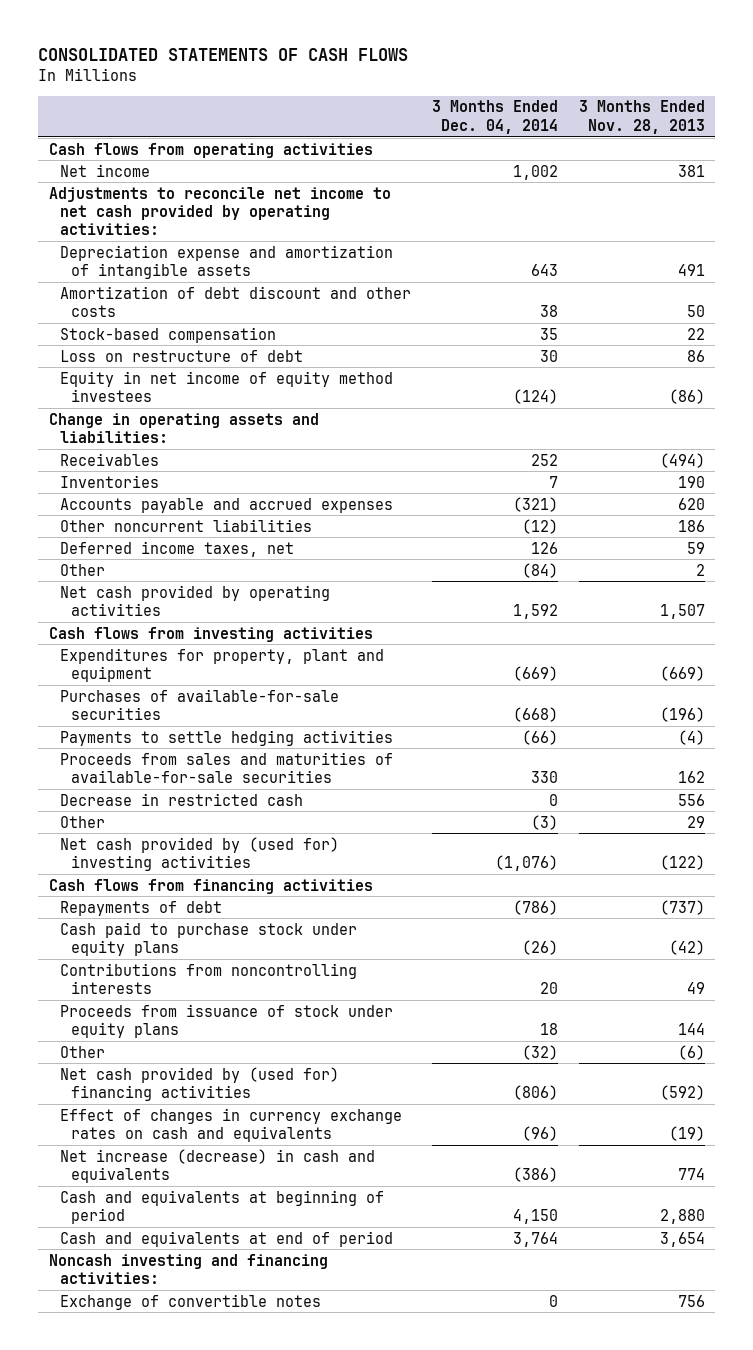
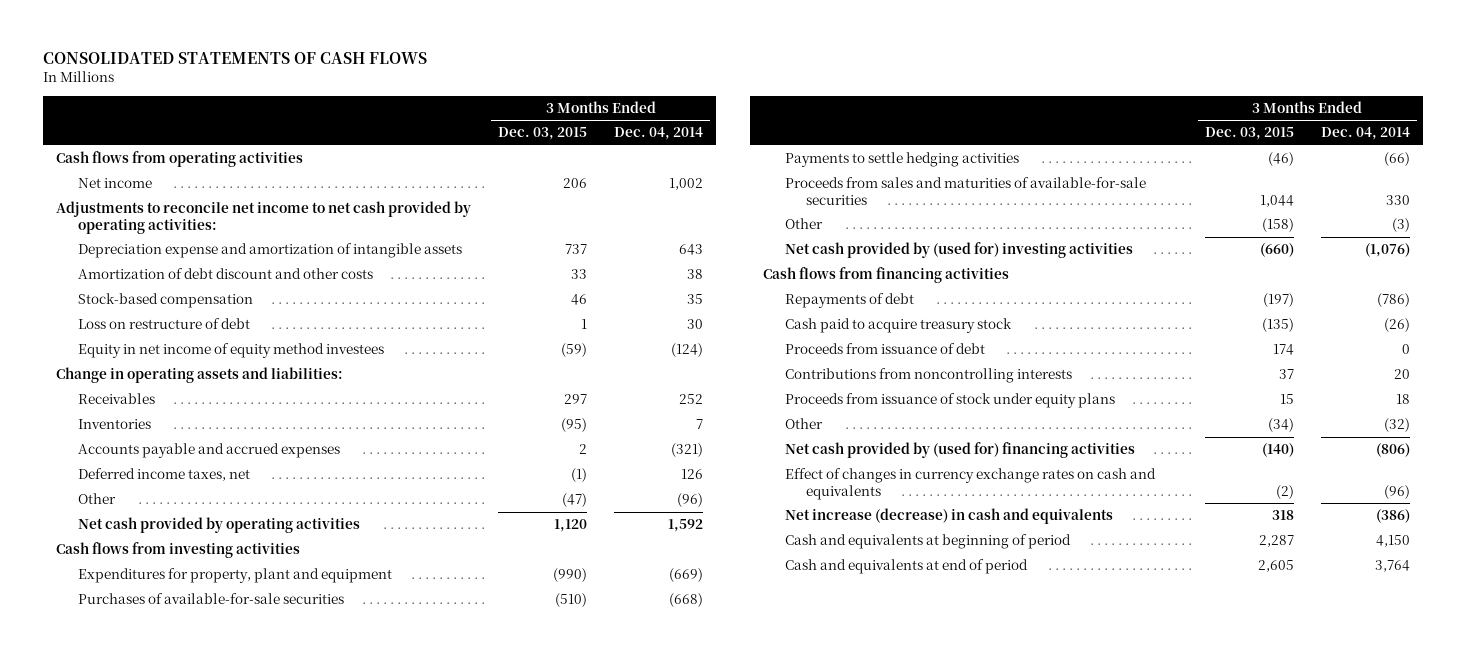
- | 3 Months Ended Dec. 04, 2014 | 3 Months Ended Nov. 28, 2013
+ | 3 Months Ended Dec. 03, 2015 | 3 Months Ended Dec. 04, 2014
- Other noncurrent liabilities | (12) | 186
- Other | (84) | 2
+ Other | (47) | (96)
- Decrease in restricted cash | 0 | 556
- Cash paid to purchase stock under equity plans | (26) | (42)
+ Cash paid to acquire treasury stock | (135) | (26)
+ Proceeds from issuance of debt | 174 | 0
- Noncash investing and financing activities:
- Exchange of convertible notes | 0 | 756

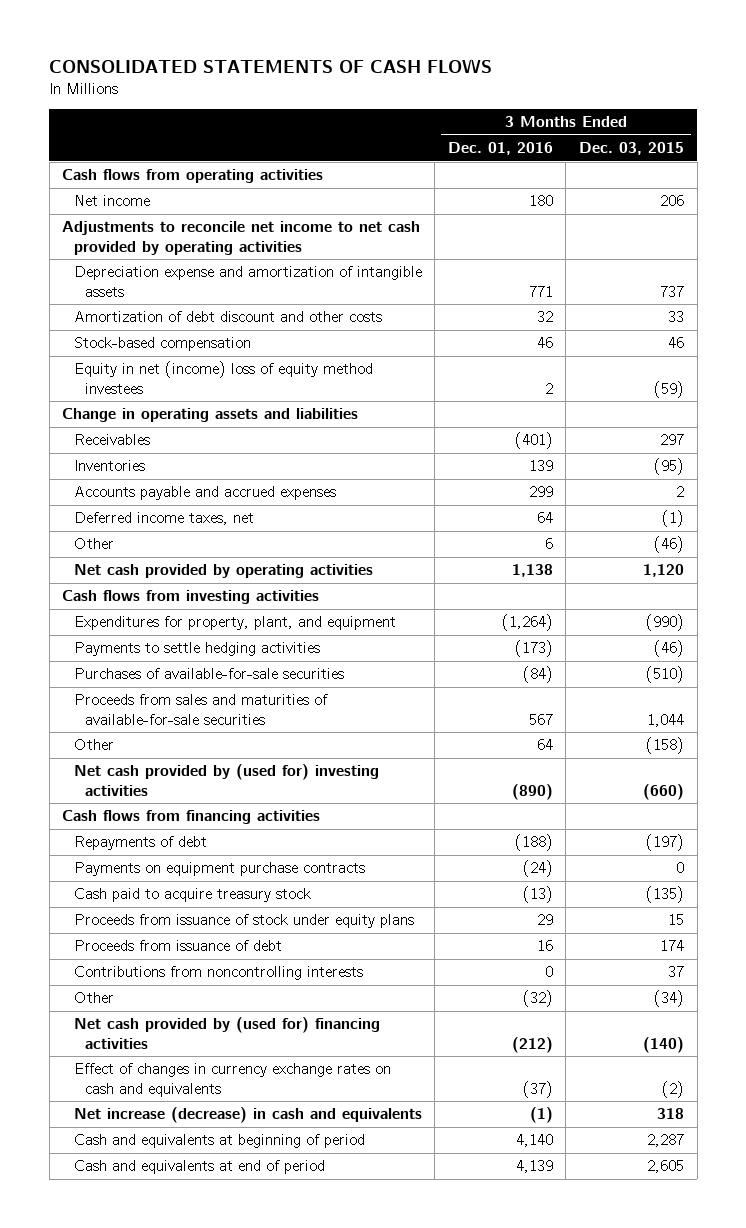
- | 3 Months Ended Dec. 03, 2015 | 3 Months Ended Dec. 04, 2014
+ | 3 Months Ended Dec. 01, 2016 | 3 Months Ended Dec. 03, 2015
- Adjustments to reconcile net income to net cash provided by operating activities:
+ Adjustments to reconcile net income to net cash provided by operating activities
- Loss on restructure of debt | 1 | 30
- Equity in net income of equity method investees | (59) | (124)
- Change in operating assets and liabilities:
+ Equity in net (income) loss of equity method investees | 2 | (59)
+ Change in operating assets and liabilities
- Other | (47) | (96)
+ Other | 6 | (46)
- Expenditures for property, plant and equipment | (990) | (669)
+ Expenditures for property, plant, and equipment | (1,264) | (990)
moved down: Purchases of available-for-sale securities | (84) | (510)
+ Payments on equipment purchase contracts | (24) | 0
moved up: Proceeds from issuance of stock under equity plans | 29 | 15

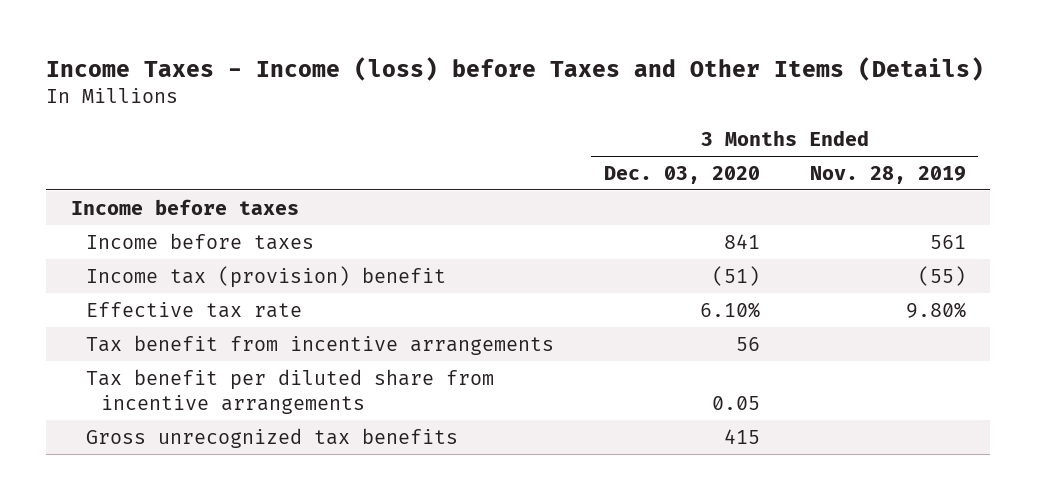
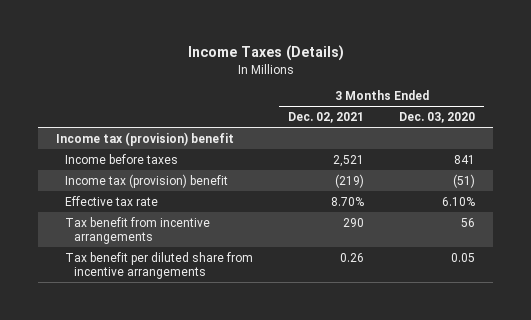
- Income Taxes - Income (loss) before Taxes and Other Items (Details)
+ Income Taxes (Details)
- | 3 Months Ended Dec. 03, 2020 | 3 Months Ended Nov. 28, 2019
+ | 3 Months Ended Dec. 02, 2021 | 3 Months Ended Dec. 03, 2020
- Income before taxes
+ Income tax (provision) benefit
- Gross unrecognized tax benefits | 415 |

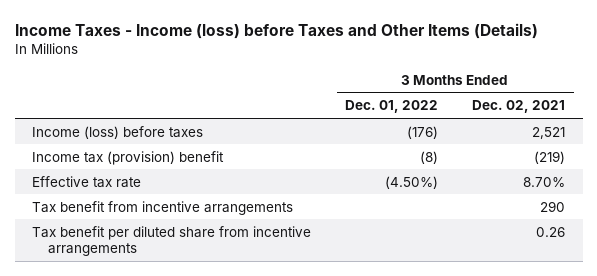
- Income Taxes (Details)
+ Income Taxes - Income (loss) before Taxes and Other Items (Details)
- | 3 Months Ended Dec. 02, 2021 | 3 Months Ended Dec. 03, 2020
+ | 3 Months Ended Dec. 01, 2022 | 3 Months Ended Dec. 02, 2021
- Income tax (provision) benefit
- Income before taxes | 2,521 | 841
+ Income (loss) before taxes | (176) | 2,521

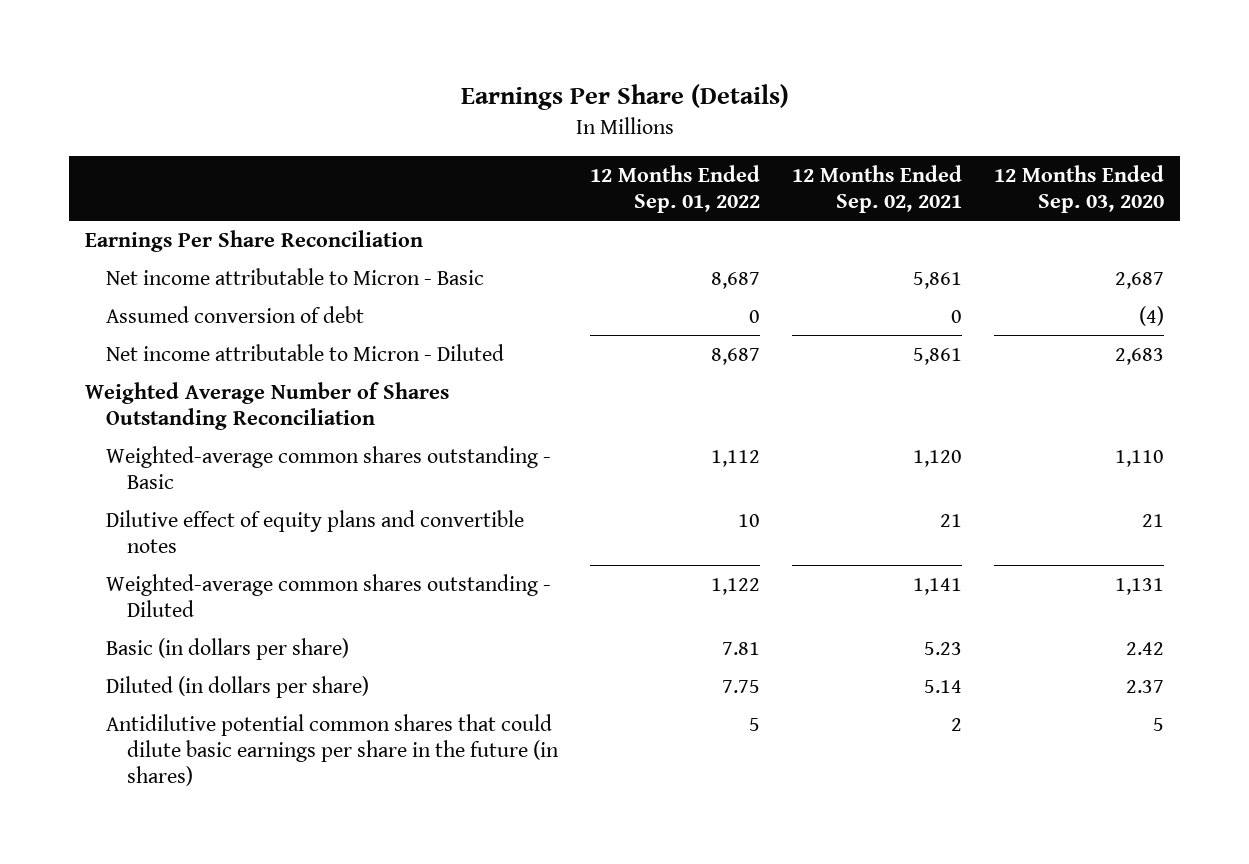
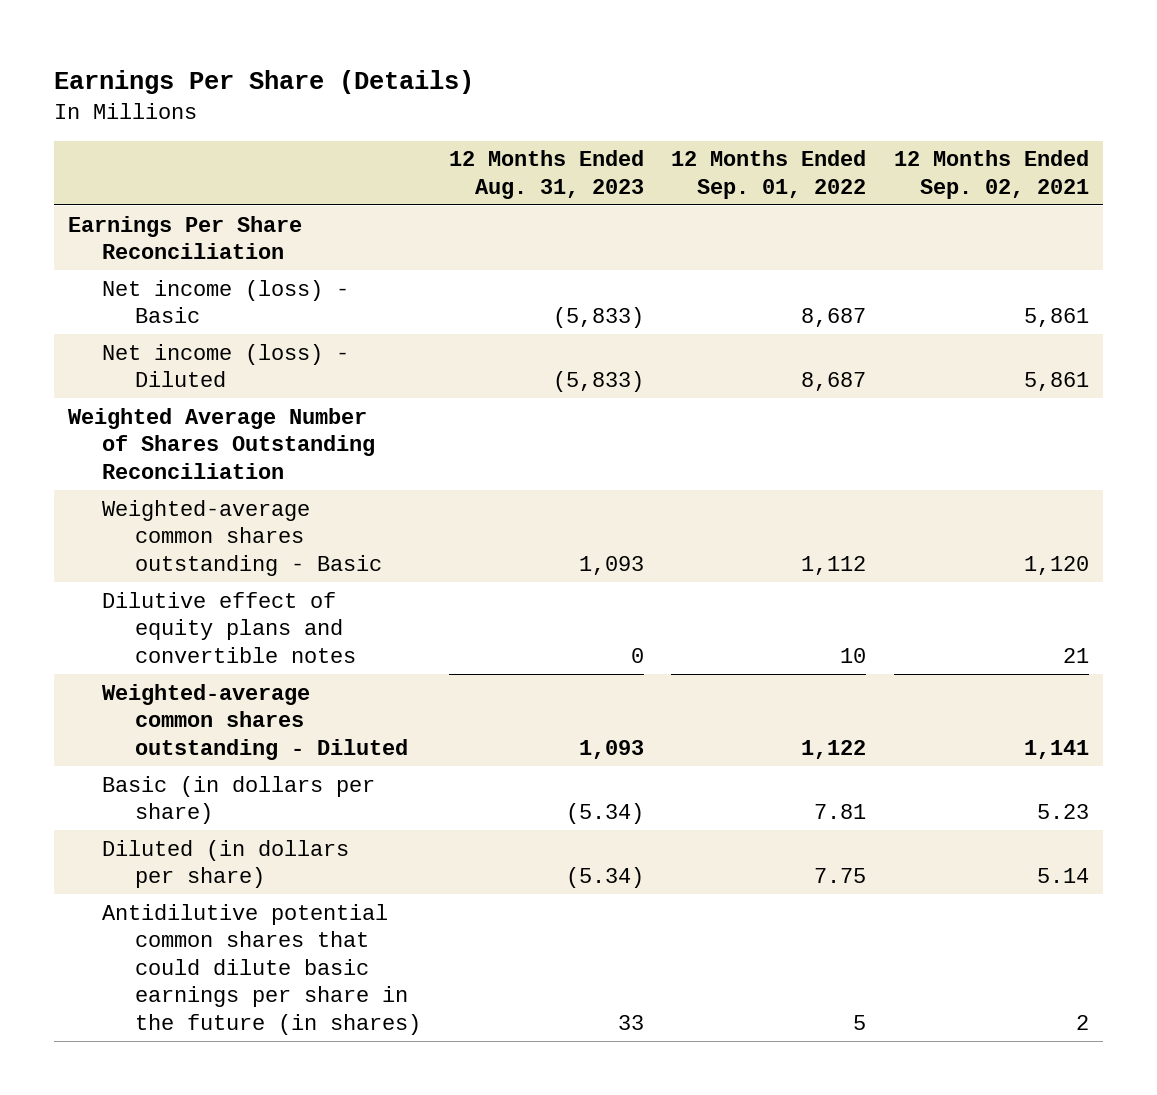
- | 12 Months Ended Sep. 01, 2022 | 12 Months Ended Sep. 02, 2021 | 12 Months Ended Sep. 03, 2020
+ | 12 Months Ended Aug. 31, 2023 | 12 Months Ended Sep. 01, 2022 | 12 Months Ended Sep. 02, 2021
- Net income attributable to Micron - Basic | 8,687 | 5,861 | 2,687
- Assumed conversion of debt | 0 | 0 | (4)
- Net income attributable to Micron - Diluted | 8,687 | 5,861 | 2,683
+ Net income (loss) - Basic | (5,833) | 8,687 | 5,861
+ Net income (loss) - Diluted | (5,833) | 8,687 | 5,861

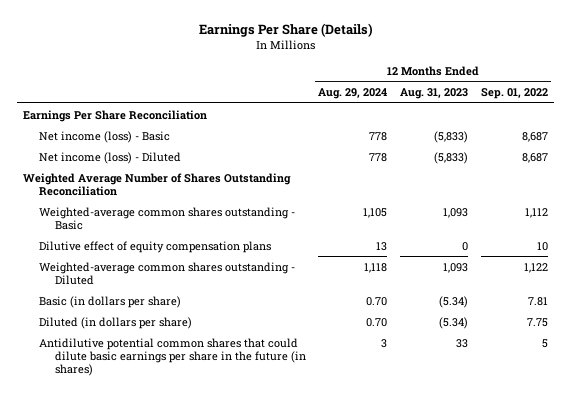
- | 12 Months Ended Aug. 31, 2023 | 12 Months Ended Sep. 01, 2022 | 12 Months Ended Sep. 02, 2021
+ | 12 Months Ended Aug. 29, 2024 | 12 Months Ended Aug. 31, 2023 | 12 Months Ended Sep. 01, 2022
- Dilutive effect of equity plans and convertible notes | 0 | 10 | 21
+ Dilutive effect of equity compensation plans | 13 | 0 | 10

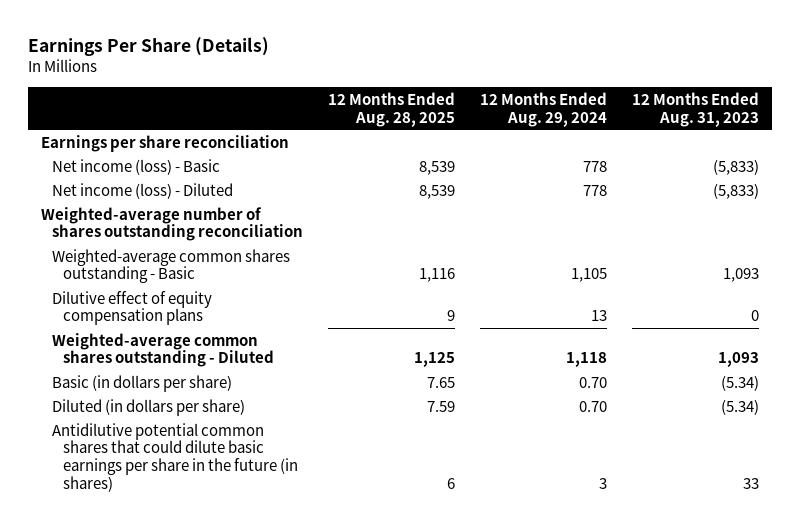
- | 12 Months Ended Aug. 29, 2024 | 12 Months Ended Aug. 31, 2023 | 12 Months Ended Sep. 01, 2022
+ | 12 Months Ended Aug. 28, 2025 | 12 Months Ended Aug. 29, 2024 | 12 Months Ended Aug. 31, 2023
- Earnings Per Share Reconciliation
+ Earnings per share reconciliation
- Weighted Average Number of Shares Outstanding Reconciliation
+ Weighted-average number of shares outstanding reconciliation

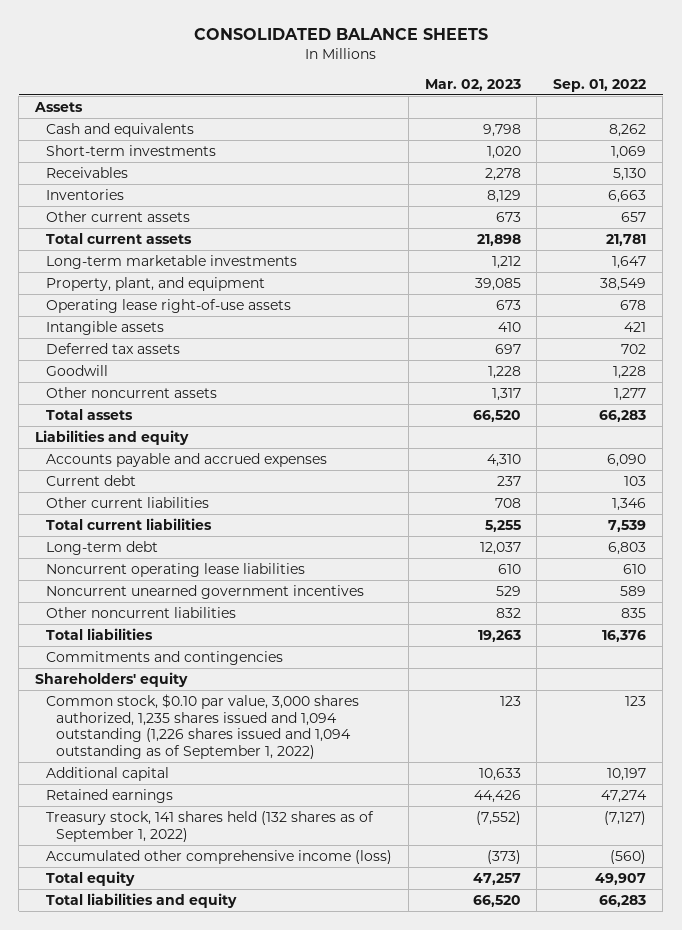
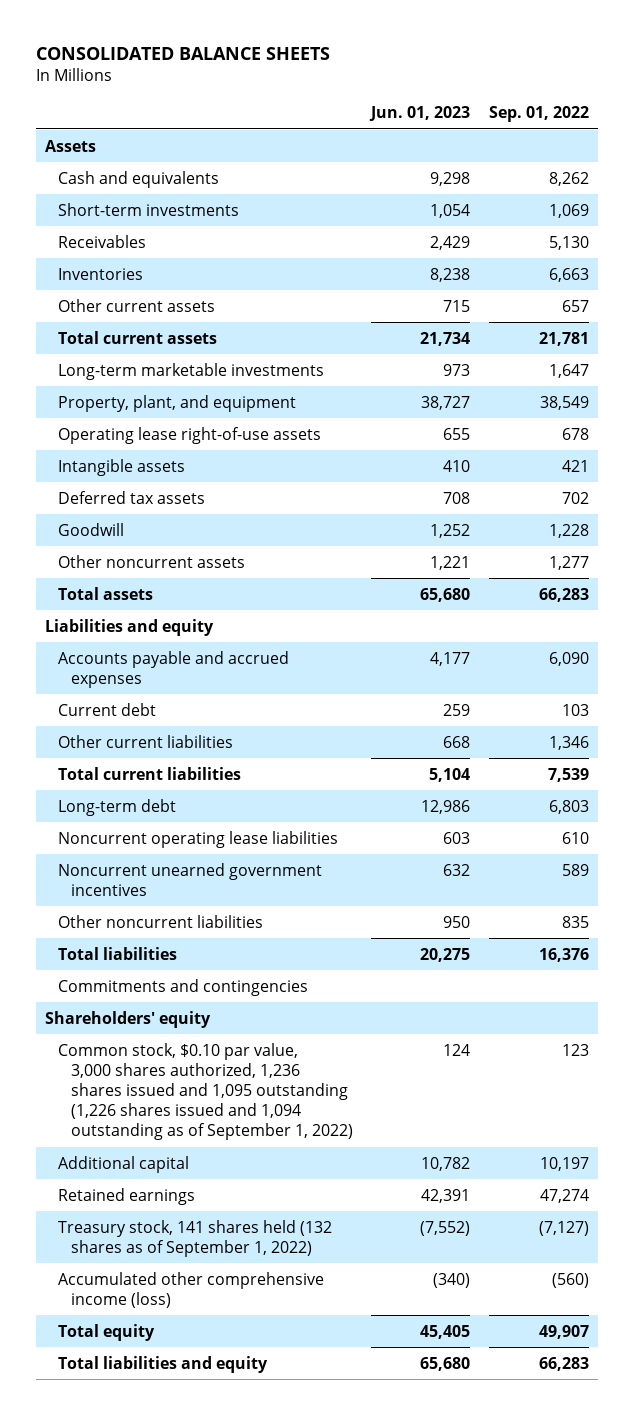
- | Mar. 02, 2023 | Sep. 01, 2022
+ | Jun. 01, 2023 | Sep. 01, 2022
- Common stock, $0.10 par value, 3,000 shares authorized, 1,235 shares issued and 1,094 outstanding (1,226 shares issued and 1,094 outstanding as of September 1, 2022) | 123 | 123
+ Common stock, $0.10 par value, 3,000 shares authorized, 1,236 shares issued and 1,095 outstanding (1,226 shares issued and 1,094 outstanding as of September 1, 2022) | 124 | 123

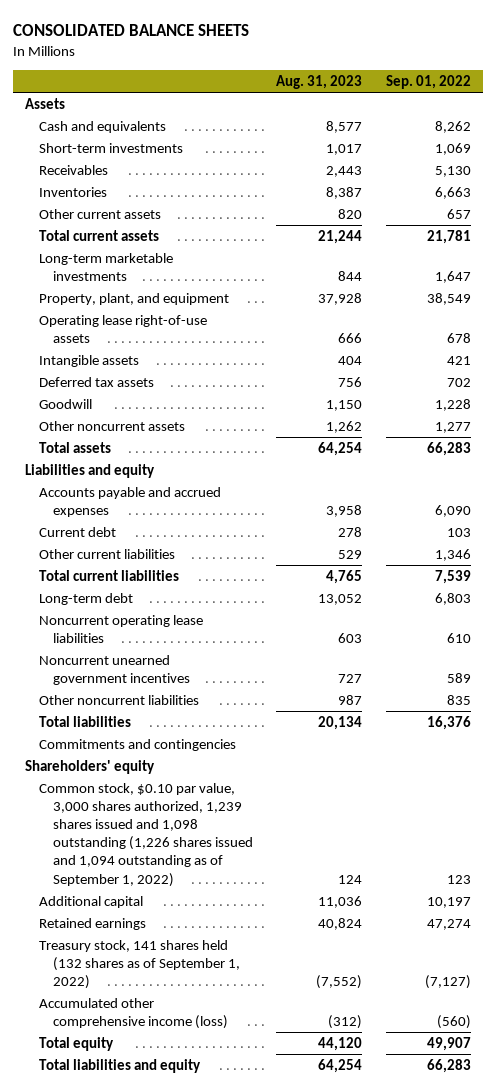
- | Jun. 01, 2023 | Sep. 01, 2022
+ | Aug. 31, 2023 | Sep. 01, 2022
- Common stock, $0.10 par value, 3,000 shares authorized, 1,236 shares issued and 1,095 outstanding (1,226 shares issued and 1,094 outstanding as of September 1, 2022) | 124 | 123
+ Common stock, $0.10 par value, 3,000 shares authorized, 1,239 shares issued and 1,098 outstanding (1,226 shares issued and 1,094 outstanding as of September 1, 2022) | 124 | 123

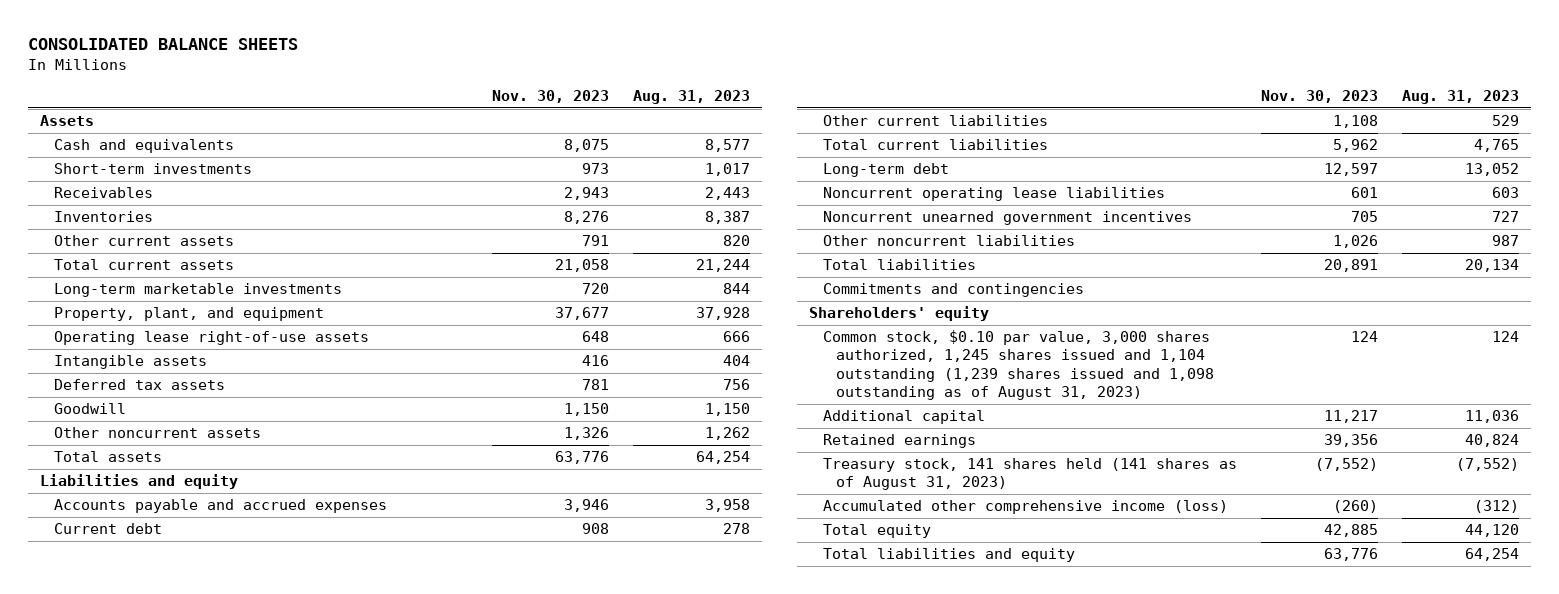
- | Aug. 31, 2023 | Sep. 01, 2022
+ | Nov. 30, 2023 | Aug. 31, 2023
- Common stock, $0.10 par value, 3,000 shares authorized, 1,239 shares issued and 1,098 outstanding (1,226 shares issued and 1,094 outstanding as of September 1, 2022) | 124 | 123
+ Common stock, $0.10 par value, 3,000 shares authorized, 1,245 shares issued and 1,104 outstanding (1,239 shares issued and 1,098 outstanding as of August 31, 2023) | 124 | 124
- Treasury stock, 141 shares held (132 shares as of September 1, 2022) | (7,552) | (7,127)
+ Treasury stock, 141 shares held (141 shares as of August 31, 2023) | (7,552) | (7,552)

